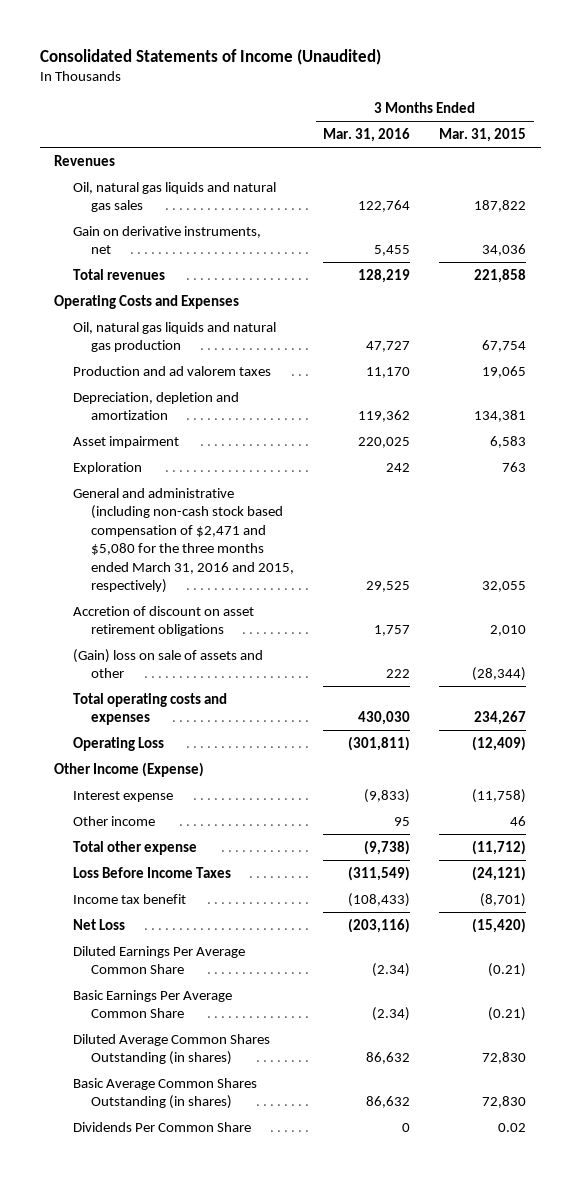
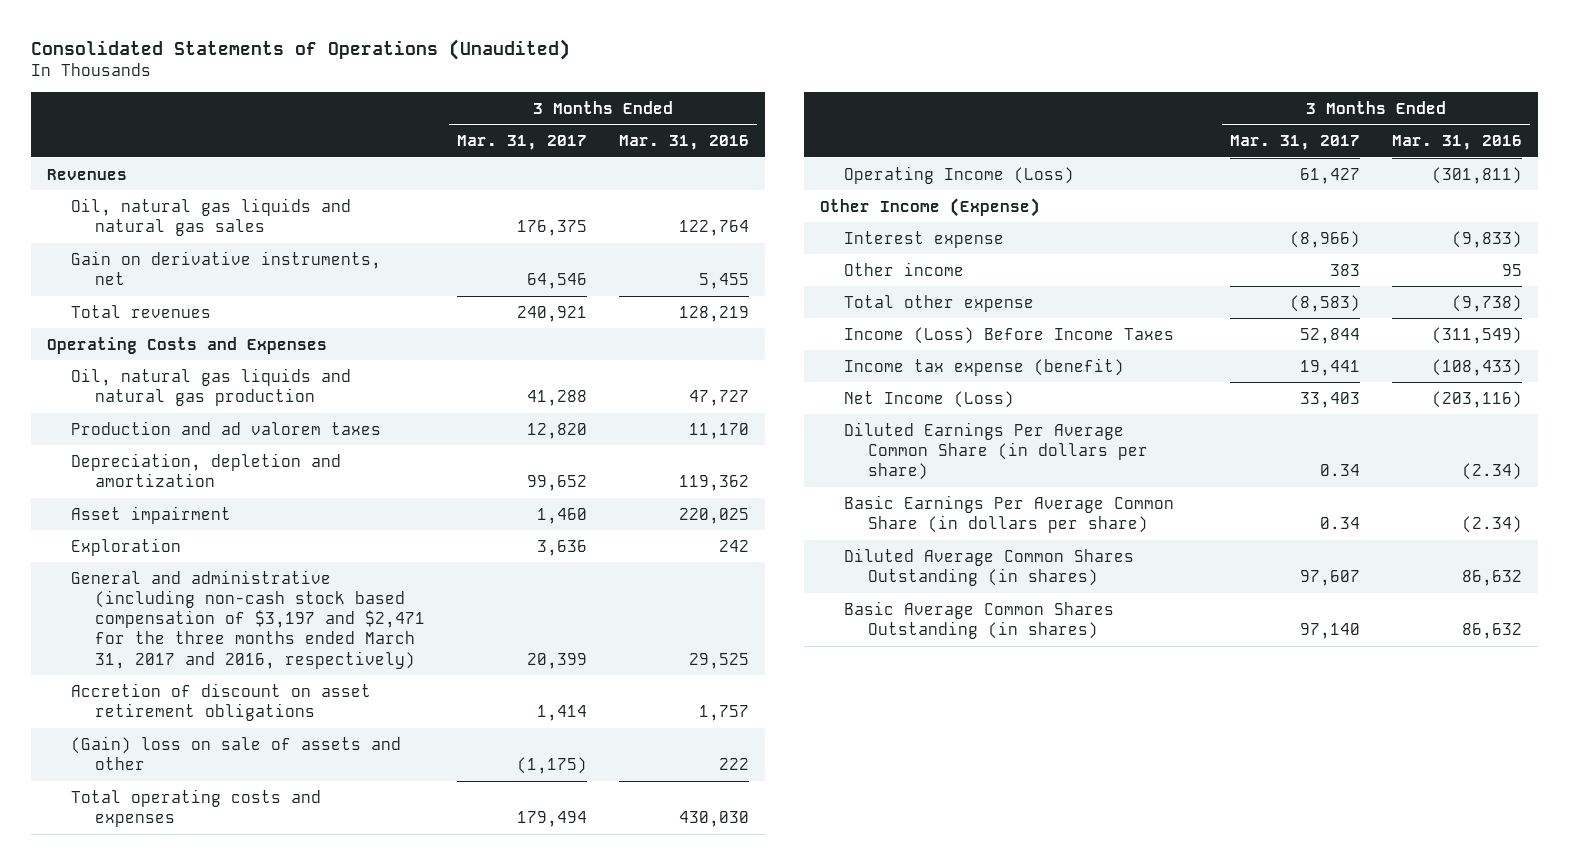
- Consolidated Statements of Income (Unaudited)
+ Consolidated Statements of Operations (Unaudited)
- | 3 Months Ended Mar. 31, 2016 | 3 Months Ended Mar. 31, 2015
+ | 3 Months Ended Mar. 31, 2017 | 3 Months Ended Mar. 31, 2016
- General and administrative (including non-cash stock based compensation of $2,471 and $5,080 for the three months ended March 31, 2016 and 2015, respectively) | 29,525 | 32,055
+ General and administrative (including non-cash stock based compensation of $3,197 and $2,471 for the three months ended March 31, 2017 and 2016, respectively) | 20,399 | 29,525
- Operating Loss | (301,811) | (12,409)
+ Operating Income (Loss) | 61,427 | (301,811)
- Loss Before Income Taxes | (311,549) | (24,121)
- Income tax benefit | (108,433) | (8,701)
- Net Loss | (203,116) | (15,420)
- Diluted Earnings Per Average Common Share | (2.34) | (0.21)
- Basic Earnings Per Average Common Share | (2.34) | (0.21)
+ Income (Loss) Before Income Taxes | 52,844 | (311,549)
+ Income tax expense (benefit) | 19,441 | (108,433)
+ Net Income (Loss) | 33,403 | (203,116)
+ Diluted Earnings Per Average Common Share (in dollars per share) | 0.34 | (2.34)
+ Basic Earnings Per Average Common Share (in dollars per share) | 0.34 | (2.34)
- Dividends Per Common Share | 0 | 0.02

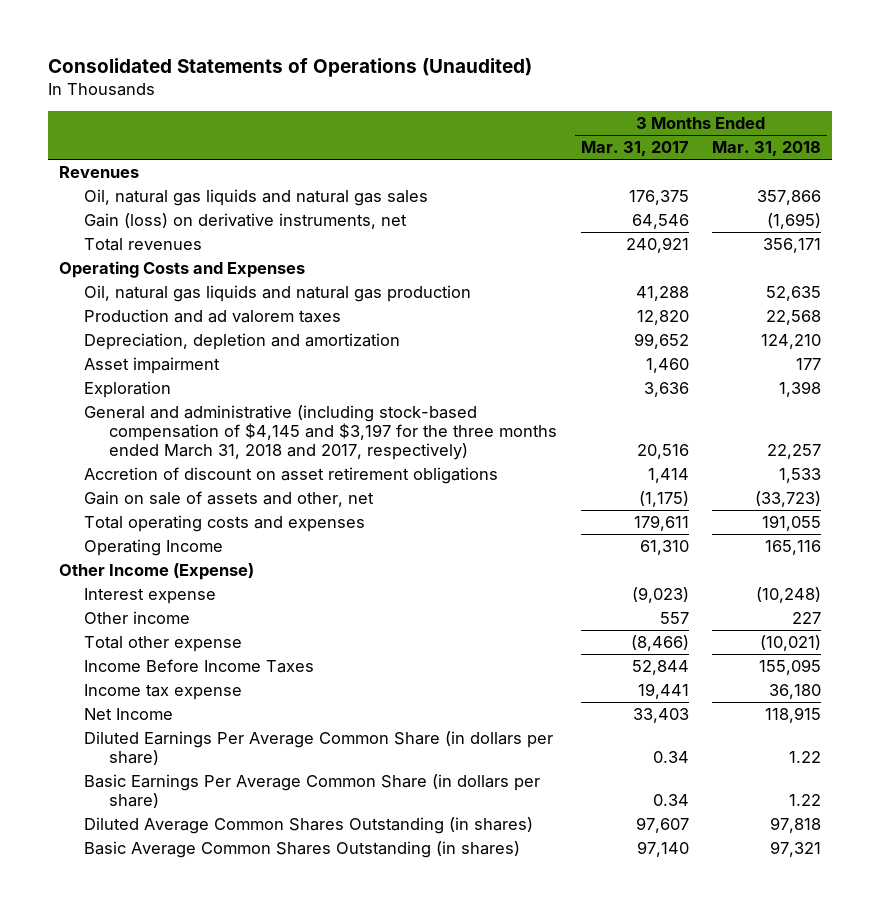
- | 3 Months Ended Mar. 31, 2017 | 3 Months Ended Mar. 31, 2016
+ | 3 Months Ended Mar. 31, 2017 | 3 Months Ended Mar. 31, 2018
- Gain on derivative instruments, net | 64,546 | 5,455
+ Gain (loss) on derivative instruments, net | 64,546 | (1,695)
- General and administrative (including non-cash stock based compensation of $3,197 and $2,471 for the three months ended March 31, 2017 and 2016, respectively) | 20,399 | 29,525
+ General and administrative (including stock-based compensation of $4,145 and $3,197 for the three months ended March 31, 2018 and 2017, respectively) | 20,516 | 22,257
- (Gain) loss on sale of assets and other | (1,175) | 222
- Total operating costs and expenses | 179,494 | 430,030
- Operating Income (Loss) | 61,427 | (301,811)
+ Gain on sale of assets and other, net | (1,175) | (33,723)
+ Total operating costs and expenses | 179,611 | 191,055
+ Operating Income | 61,310 | 165,116
- Interest expense | (8,966) | (9,833)
- Other income | 383 | 95
- Total other expense | (8,583) | (9,738)
- Income (Loss) Before Income Taxes | 52,844 | (311,549)
- Income tax expense (benefit) | 19,441 | (108,433)
- Net Income (Loss) | 33,403 | (203,116)
+ Interest expense | (9,023) | (10,248)
+ Other income | 557 | 227
+ Total other expense | (8,466) | (10,021)
+ Income Before Income Taxes | 52,844 | 155,095
+ Income tax expense | 19,441 | 36,180
+ Net Income | 33,403 | 118,915

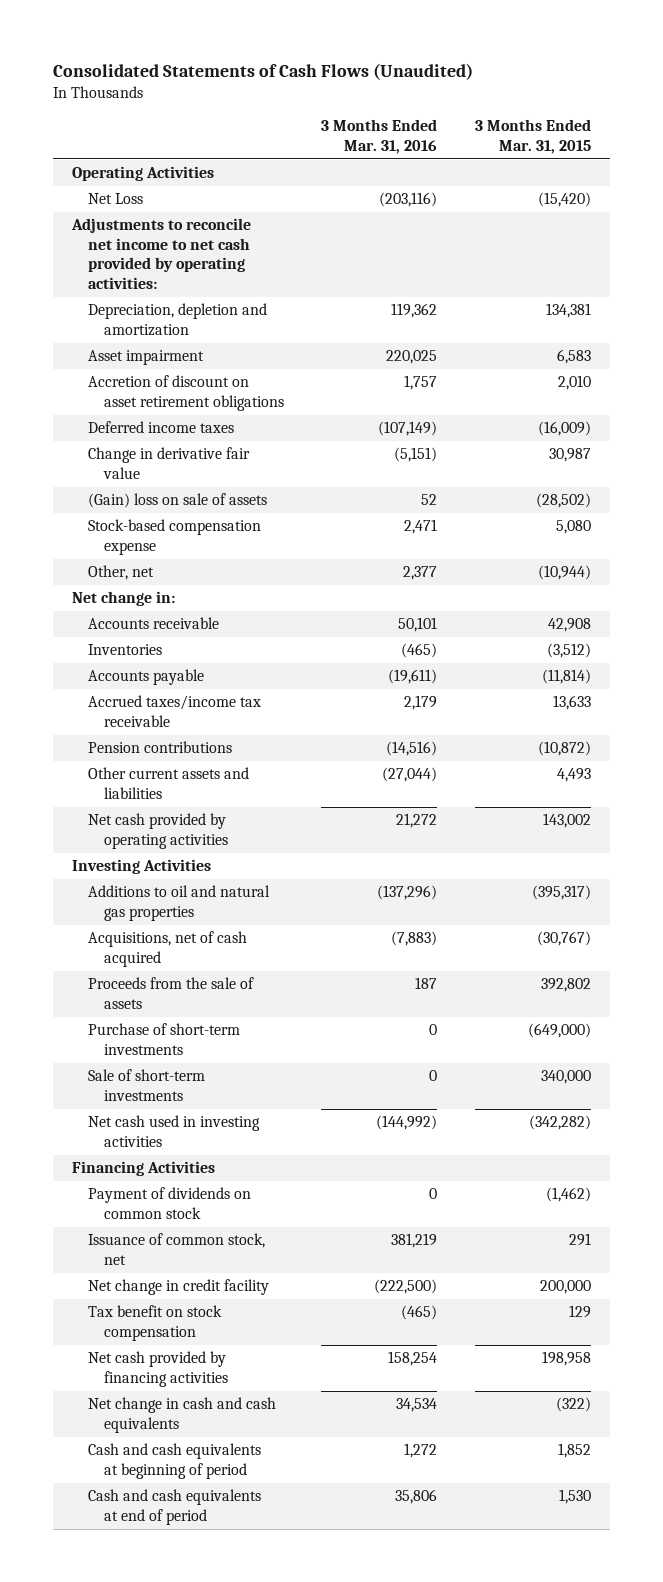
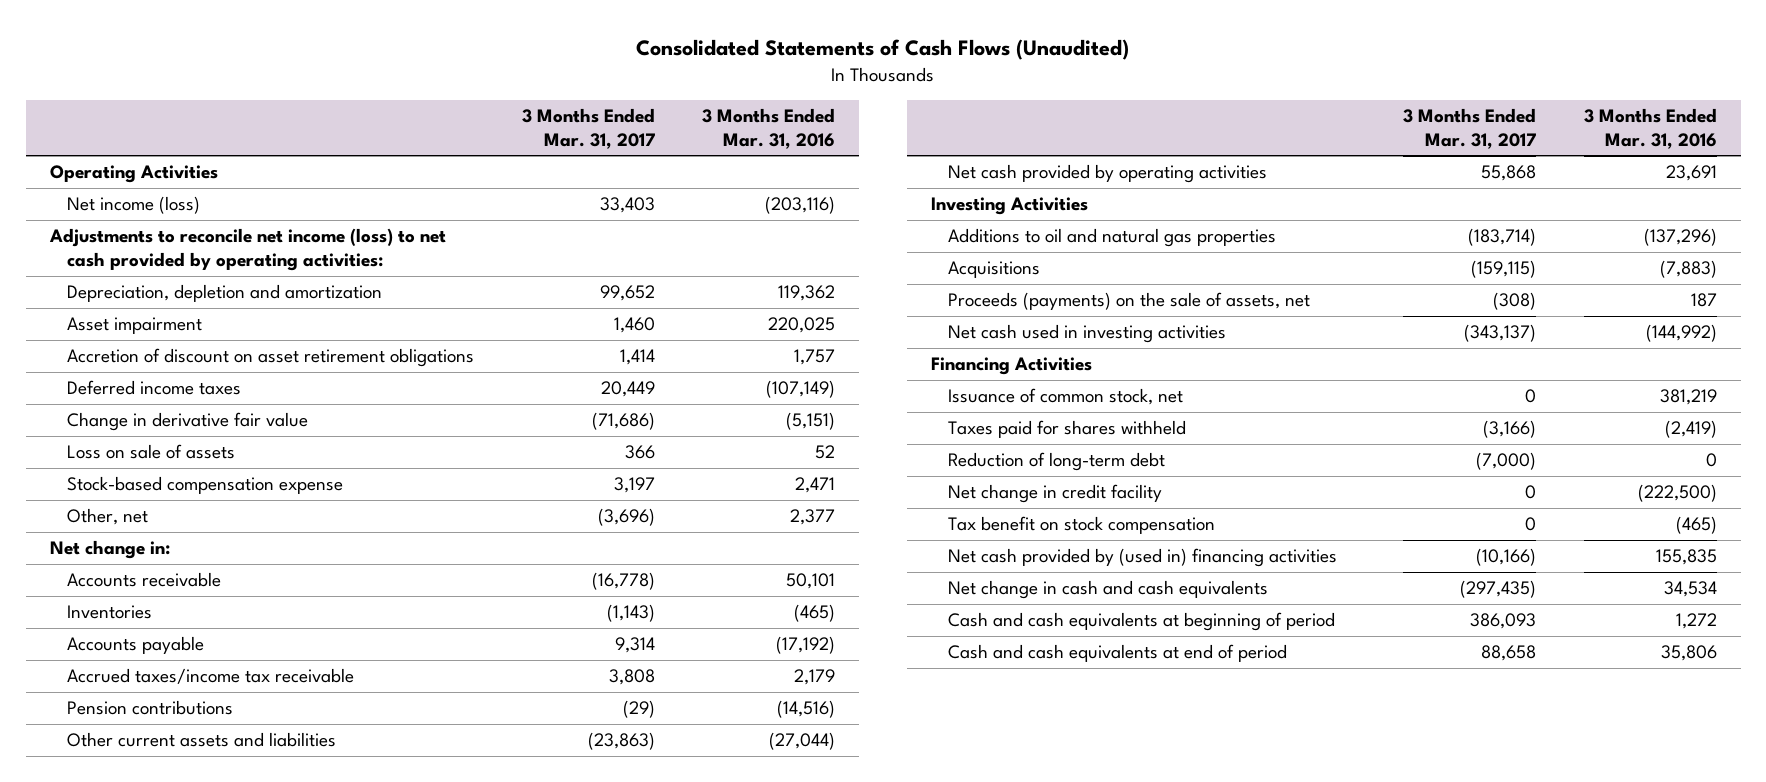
- | 3 Months Ended Mar. 31, 2016 | 3 Months Ended Mar. 31, 2015
+ | 3 Months Ended Mar. 31, 2017 | 3 Months Ended Mar. 31, 2016
- Net Loss | (203,116) | (15,420)
- Adjustments to reconcile net income to net cash provided by operating activities:
+ Net income (loss) | 33,403 | (203,116)
+ Adjustments to reconcile net income (loss) to net cash provided by operating activities:
- (Gain) loss on sale of assets | 52 | (28,502)
+ Loss on sale of assets | 366 | 52
- Accounts payable | (19,611) | (11,814)
+ Accounts payable | 9,314 | (17,192)
- Net cash provided by operating activities | 21,272 | 143,002
+ Net cash provided by operating activities | 55,868 | 23,691
- Acquisitions, net of cash acquired | (7,883) | (30,767)
- Proceeds from the sale of assets | 187 | 392,802
- Purchase of short-term investments | 0 | (649,000)
- Sale of short-term investments | 0 | 340,000
+ Acquisitions | (159,115) | (7,883)
+ Proceeds (payments) on the sale of assets, net | (308) | 187
- Payment of dividends on common stock | 0 | (1,462)
+ Taxes paid for shares withheld | (3,166) | (2,419)
+ Reduction of long-term debt | (7,000) | 0
- Net cash provided by financing activities | 158,254 | 198,958
+ Net cash provided by (used in) financing activities | (10,166) | 155,835

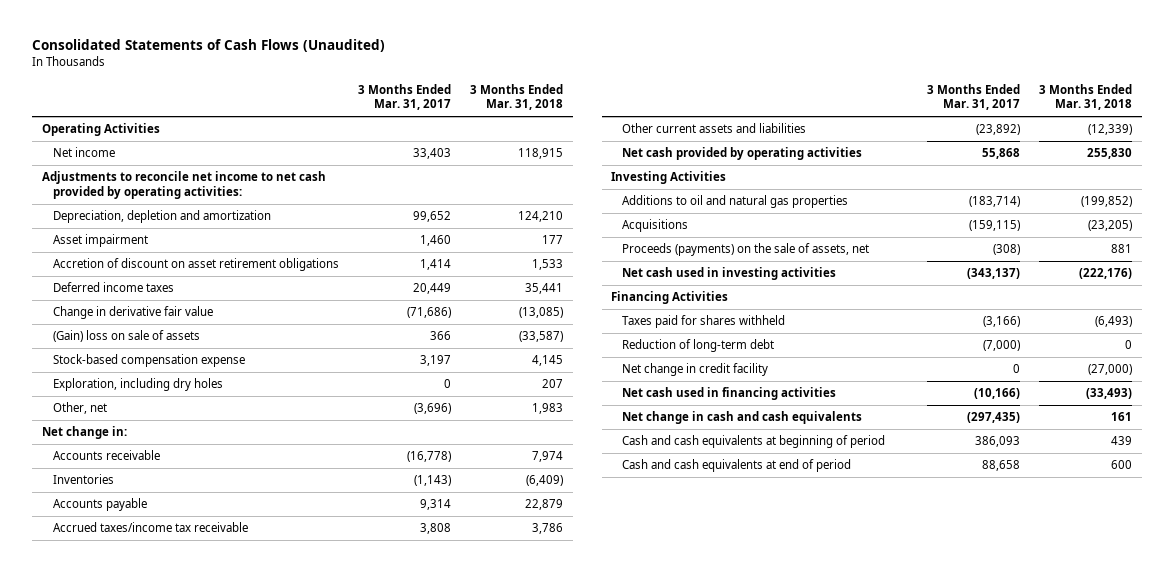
- | 3 Months Ended Mar. 31, 2017 | 3 Months Ended Mar. 31, 2016
+ | 3 Months Ended Mar. 31, 2017 | 3 Months Ended Mar. 31, 2018
- Net income (loss) | 33,403 | (203,116)
- Adjustments to reconcile net income (loss) to net cash provided by operating activities:
+ Net income | 33,403 | 118,915
+ Adjustments to reconcile net income to net cash provided by operating activities:
- Loss on sale of assets | 366 | 52
+ (Gain) loss on sale of assets | 366 | (33,587)
+ Exploration, including dry holes | 0 | 207
- Pension contributions | (29) | (14,516)
- Other current assets and liabilities | (23,863) | (27,044)
+ Other current assets and liabilities | (23,892) | (12,339)
- Issuance of common stock, net | 0 | 381,219
- Tax benefit on stock compensation | 0 | (465)
- Net cash provided by (used in) financing activities | (10,166) | 155,835
+ Net cash used in financing activities | (10,166) | (33,493)

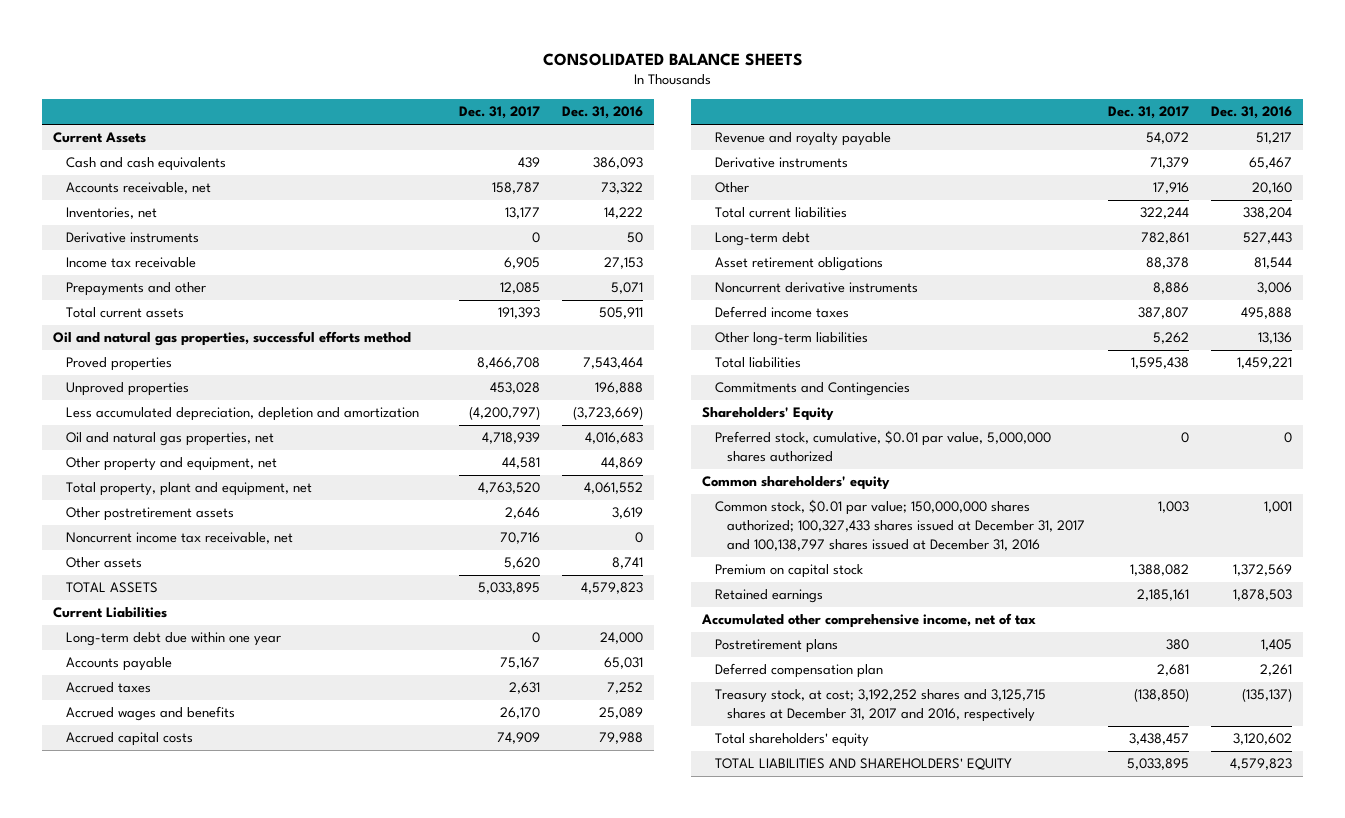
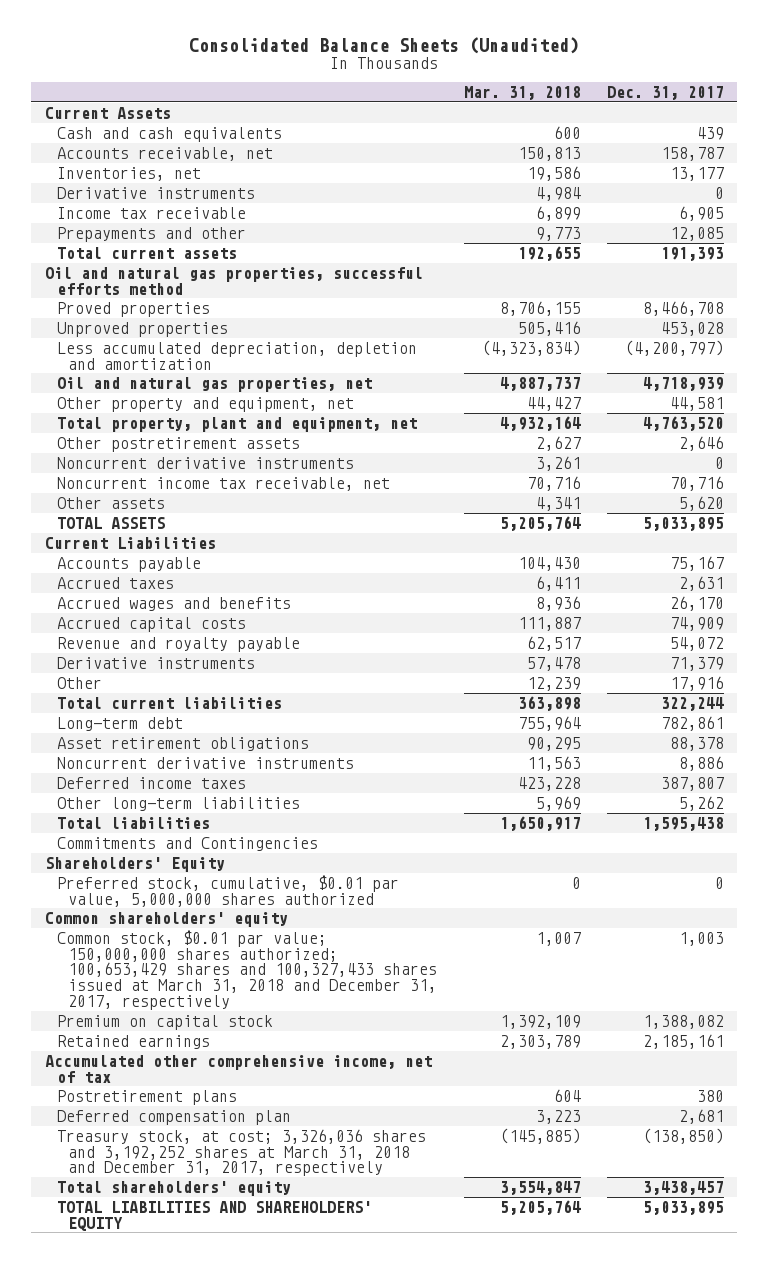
- CONSOLIDATED BALANCE SHEETS
+ Consolidated Balance Sheets (Unaudited)
- | Dec. 31, 2017 | Dec. 31, 2016
+ | Mar. 31, 2018 | Dec. 31, 2017
+ Noncurrent derivative instruments | 3,261 | 0
- Long-term debt due within one year | 0 | 24,000
- Common stock, $0.01 par value; 150,000,000 shares authorized; 100,327,433 shares issued at December 31, 2017 and 100,138,797 shares issued at December 31, 2016 | 1,003 | 1,001
+ Common stock, $0.01 par value; 150,000,000 shares authorized; 100,653,429 shares and 100,327,433 shares issued at March 31, 2018 and December 31, 2017, respectively | 1,007 | 1,003
- Treasury stock, at cost; 3,192,252 shares and 3,125,715 shares at December 31, 2017 and 2016, respectively | (138,850) | (135,137)
+ Treasury stock, at cost; 3,326,036 shares and 3,192,252 shares at March 31, 2018 and December 31, 2017, respectively | (145,885) | (138,850)

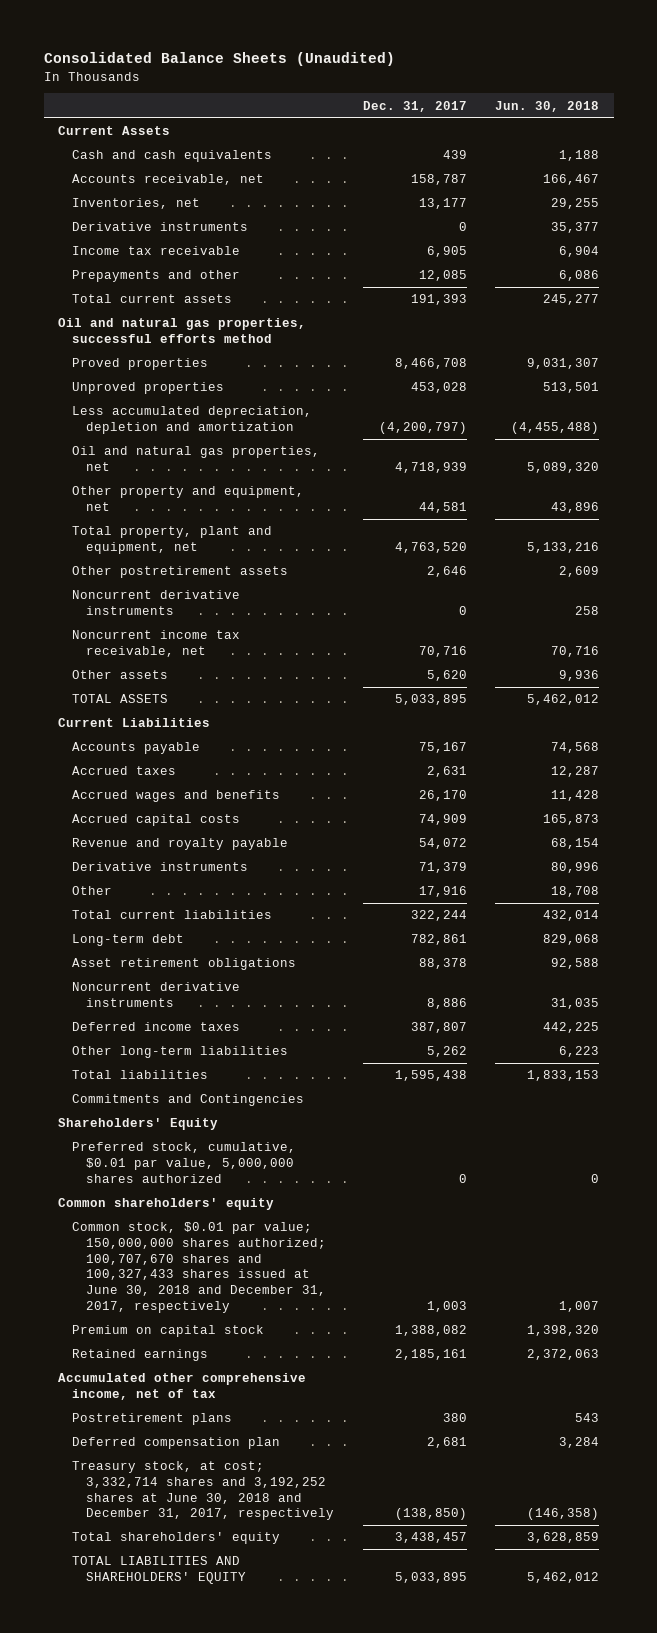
- | Mar. 31, 2018 | Dec. 31, 2017
+ | Dec. 31, 2017 | Jun. 30, 2018
- Common stock, $0.01 par value; 150,000,000 shares authorized; 100,653,429 shares and 100,327,433 shares issued at March 31, 2018 and December 31, 2017, respectively | 1,007 | 1,003
+ Common stock, $0.01 par value; 150,000,000 shares authorized; 100,707,670 shares and 100,327,433 shares issued at June 30, 2018 and December 31, 2017, respectively | 1,003 | 1,007
- Treasury stock, at cost; 3,326,036 shares and 3,192,252 shares at March 31, 2018 and December 31, 2017, respectively | (145,885) | (138,850)
+ Treasury stock, at cost; 3,332,714 shares and 3,192,252 shares at June 30, 2018 and December 31, 2017, respectively | (138,850) | (146,358)

